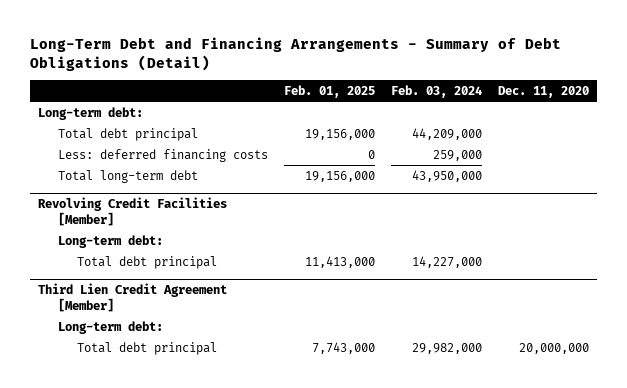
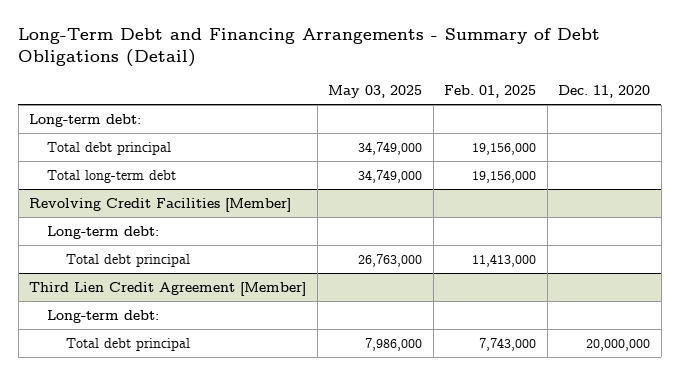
- | Feb. 01, 2025 | Feb. 03, 2024 | Dec. 11, 2020
+ | May 03, 2025 | Feb. 01, 2025 | Dec. 11, 2020
- Less: deferred financing costs | 0 | 259,000 |

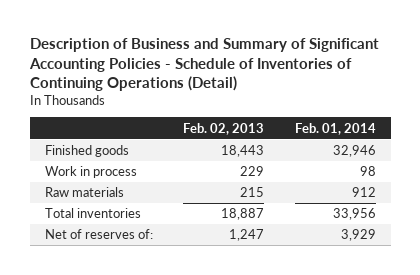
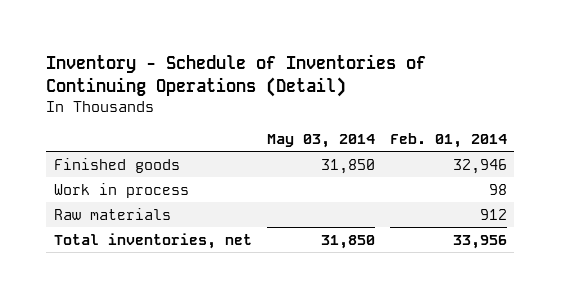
- Description of Business and Summary of Significant Accounting Policies - Schedule of Inventories of Continuing Operations (Detail)
+ Inventory - Schedule of Inventories of Continuing Operations (Detail)
- | Feb. 02, 2013 | Feb. 01, 2014
+ | May 03, 2014 | Feb. 01, 2014
- Total inventories | 18,887 | 33,956
- Net of reserves of: | 1,247 | 3,929
+ Total inventories, net | 31,850 | 33,956

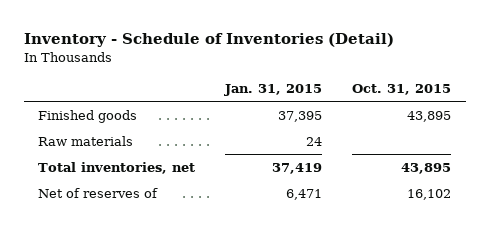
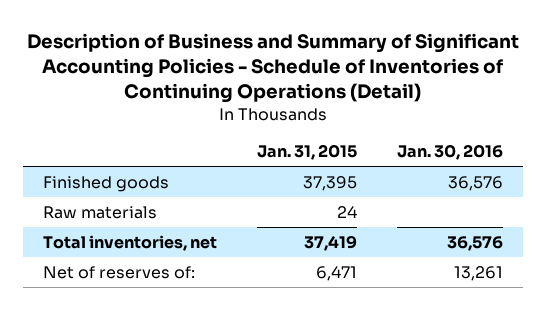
- Inventory - Schedule of Inventories (Detail)
+ Description of Business and Summary of Significant Accounting Policies - Schedule of Inventories of Continuing Operations (Detail)
- | Jan. 31, 2015 | Oct. 31, 2015
+ | Jan. 31, 2015 | Jan. 30, 2016
- Net of reserves of | 6,471 | 16,102
+ Net of reserves of: | 6,471 | 13,261

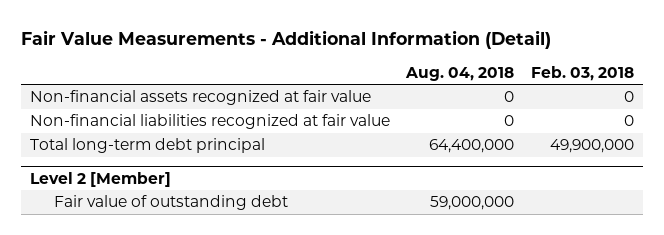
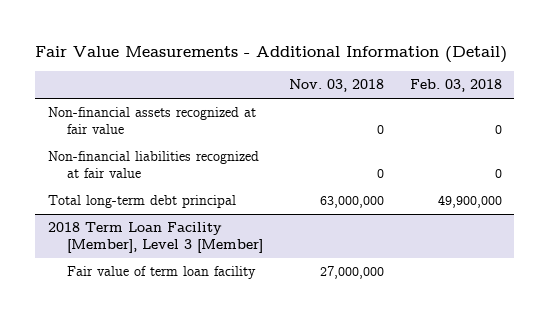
- | Aug. 04, 2018 | Feb. 03, 2018
+ | Nov. 03, 2018 | Feb. 03, 2018
- Level 2 [Member]
- Fair value of outstanding debt | 59,000,000 |
+ 2018 Term Loan Facility [Member], Level 3 [Member]
+ Fair value of term loan facility | 27,000,000 |

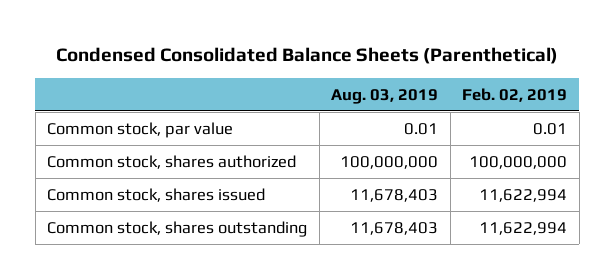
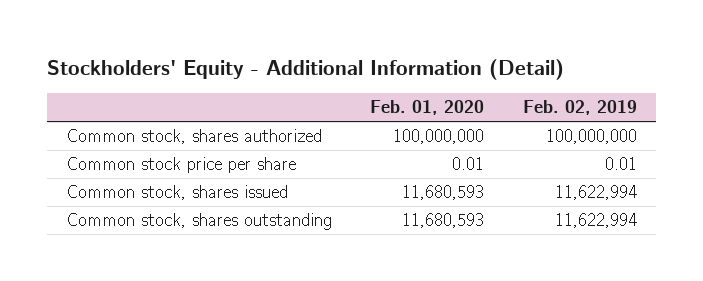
- Condensed Consolidated Balance Sheets (Parenthetical)
+ Stockholders' Equity - Additional Information (Detail)
- | Aug. 03, 2019 | Feb. 02, 2019
+ | Feb. 01, 2020 | Feb. 02, 2019
- Common stock, par value | 0.01 | 0.01
+ Common stock price per share | 0.01 | 0.01

